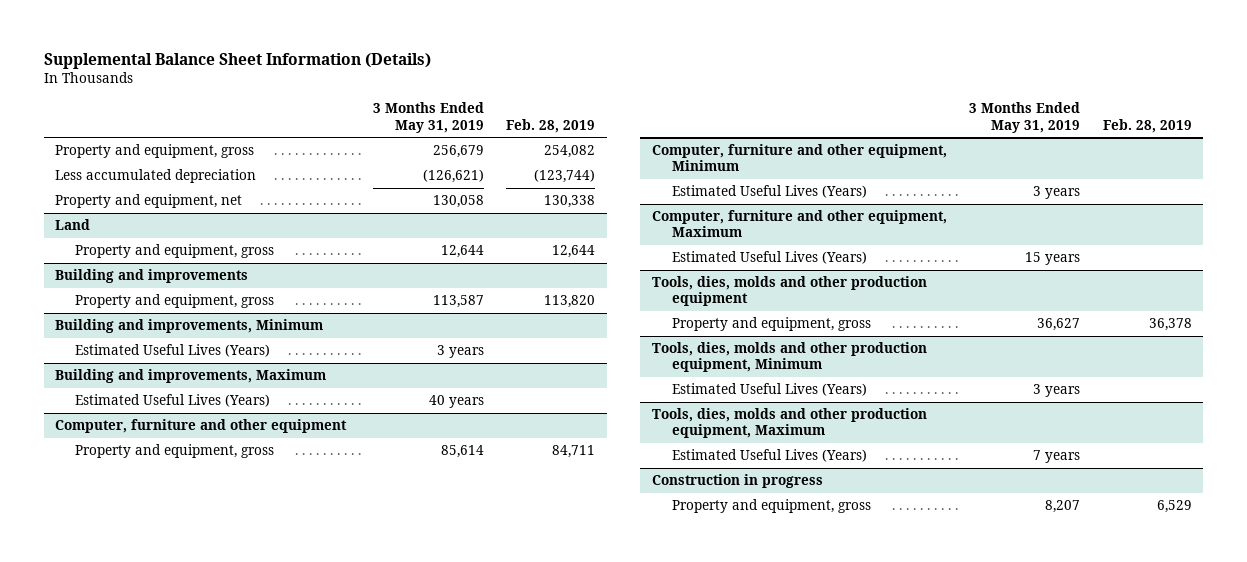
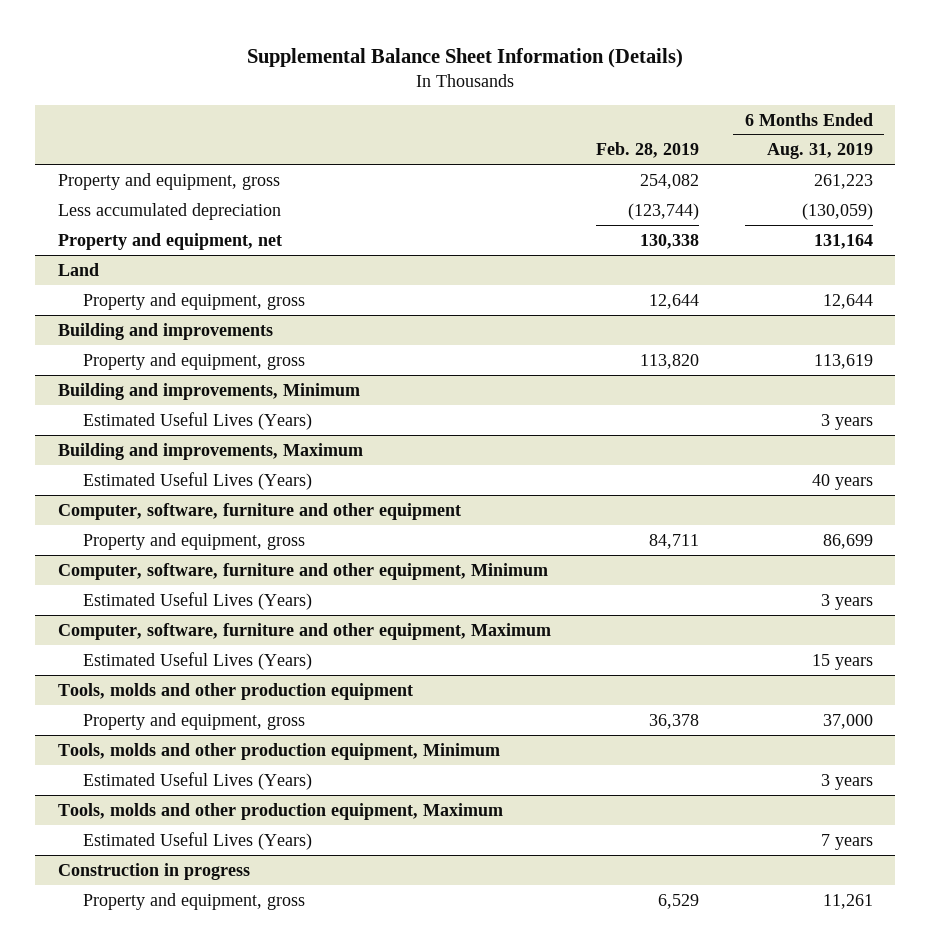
- | 3 Months Ended May 31, 2019 | Feb. 28, 2019
+ | Feb. 28, 2019 | 6 Months Ended Aug. 31, 2019
- Computer, furniture and other equipment
+ Computer, software, furniture and other equipment
- Computer, furniture and other equipment, Minimum
+ Computer, software, furniture and other equipment, Minimum
- Computer, furniture and other equipment, Maximum
+ Computer, software, furniture and other equipment, Maximum
- Tools, dies, molds and other production equipment
+ Tools, molds and other production equipment
- Tools, dies, molds and other production equipment, Minimum
+ Tools, molds and other production equipment, Minimum
- Tools, dies, molds and other production equipment, Maximum
+ Tools, molds and other production equipment, Maximum

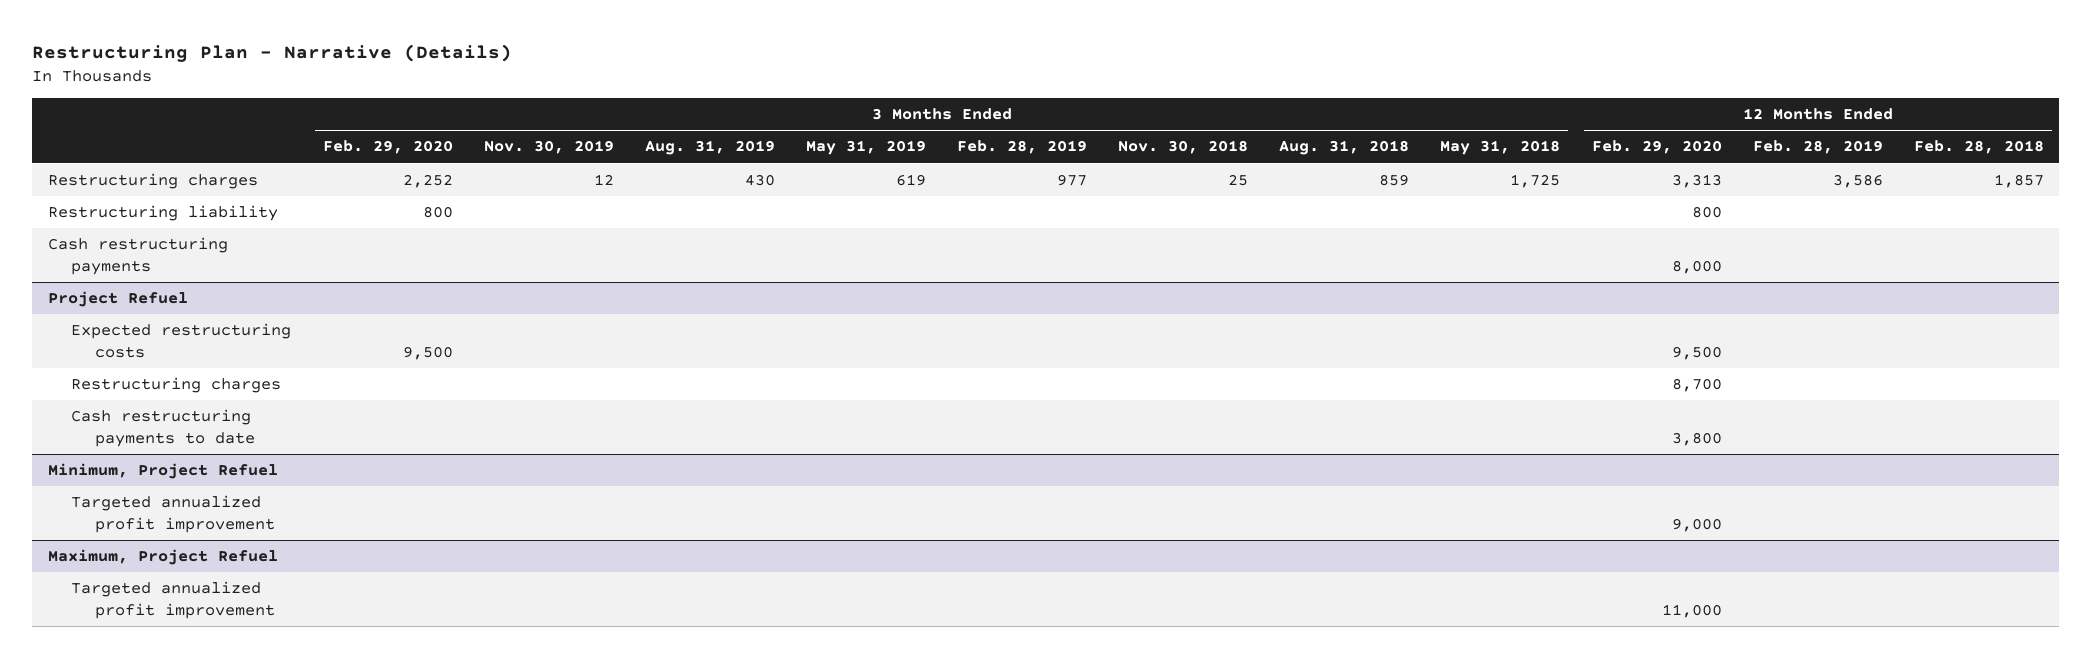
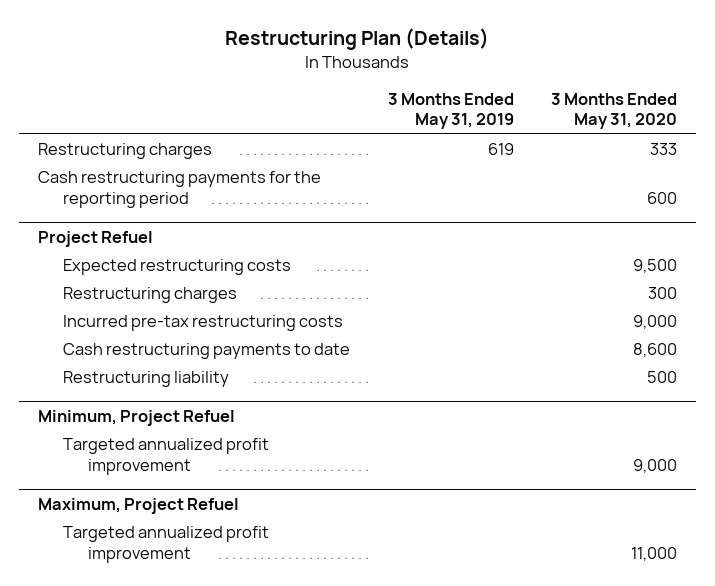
- Restructuring Plan - Narrative (Details)
+ Restructuring Plan (Details)
- | 3 Months Ended Feb. 29, 2020 | 3 Months Ended Nov. 30, 2019 | 3 Months Ended Aug. 31, 2019 | 3 Months Ended May 31, 2019 | 3 Months Ended Feb. 28, 2019 | 3 Months Ended Nov. 30, 2018 | 3 Months Ended Aug. 31, 2018 | 3 Months Ended May 31, 2018 | 12 Months Ended Feb. 29, 2020 | 12 Months Ended Feb. 28, 2019 | 12 Months Ended Feb. 28, 2018
+ | 3 Months Ended May 31, 2019 | 3 Months Ended May 31, 2020
- Restructuring liability | 800 | | | | | | | | 800 | |
- Cash restructuring payments | | | | | | | | | 8,000 | |
+ Cash restructuring payments for the reporting period | | 600
@ Project Refuel
+ Incurred pre-tax restructuring costs | | 9,000
+ Restructuring liability | | 500

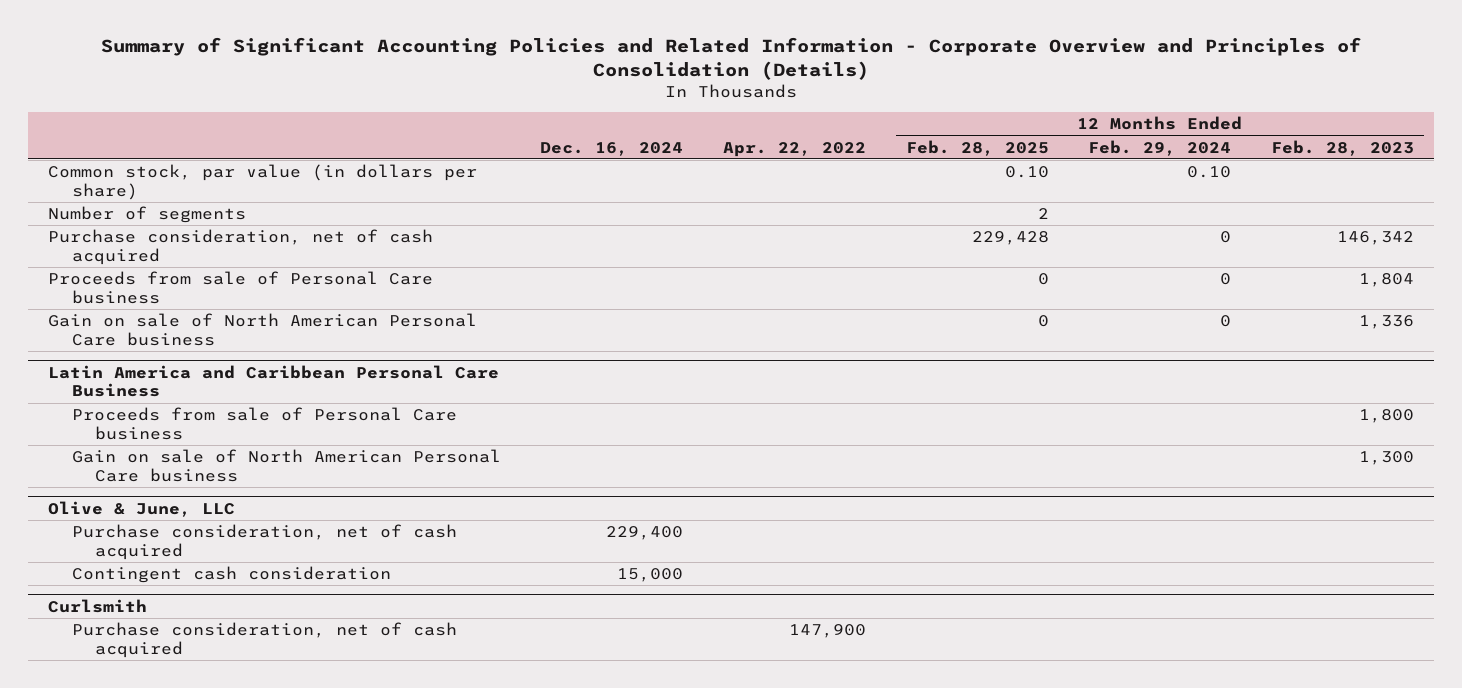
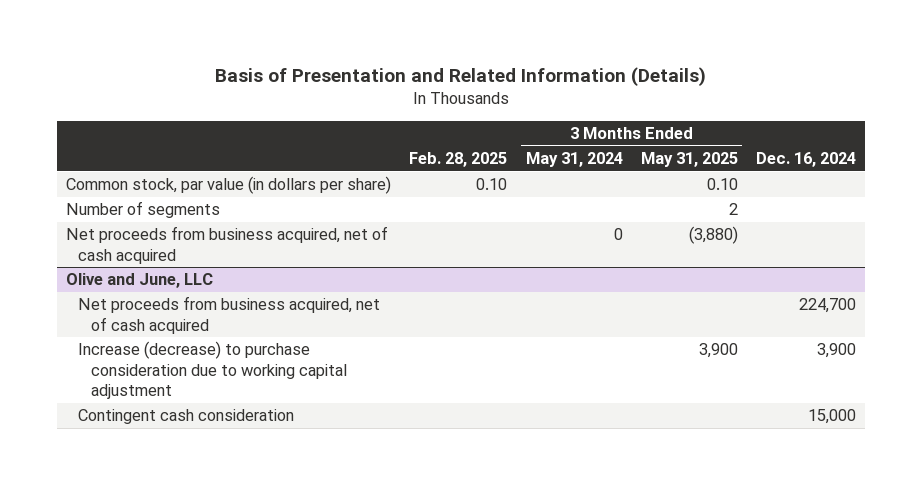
- Summary of Significant Accounting Policies and Related Information - Corporate Overview and Principles of Consolidation (Details)
+ Basis of Presentation and Related Information (Details)
- | Dec. 16, 2024 | Apr. 22, 2022 | 12 Months Ended Feb. 28, 2025 | 12 Months Ended Feb. 29, 2024 | 12 Months Ended Feb. 28, 2023
+ | Feb. 28, 2025 | 3 Months Ended May 31, 2024 | 3 Months Ended May 31, 2025 | Dec. 16, 2024
- Purchase consideration, net of cash acquired | | | 229,428 | 0 | 146,342
- Proceeds from sale of Personal Care business | | | 0 | 0 | 1,804
- Gain on sale of North American Personal Care business | | | 0 | 0 | 1,336
- Latin America and Caribbean Personal Care Business
- Proceeds from sale of Personal Care business | | | | | 1,800
- Gain on sale of North American Personal Care business | | | | | 1,300
- Olive & June, LLC
- Purchase consideration, net of cash acquired | 229,400 | | | |
+ Net proceeds from business acquired, net of cash acquired | | 0 | (3,880) |
+ Olive and June, LLC
+ Net proceeds from business acquired, net of cash acquired | | | | 224,700
+ Increase (decrease) to purchase consideration due to working capital adjustment | | | 3,900 | 3,900
- Curlsmith
- Purchase consideration, net of cash acquired | | 147,900 | | |

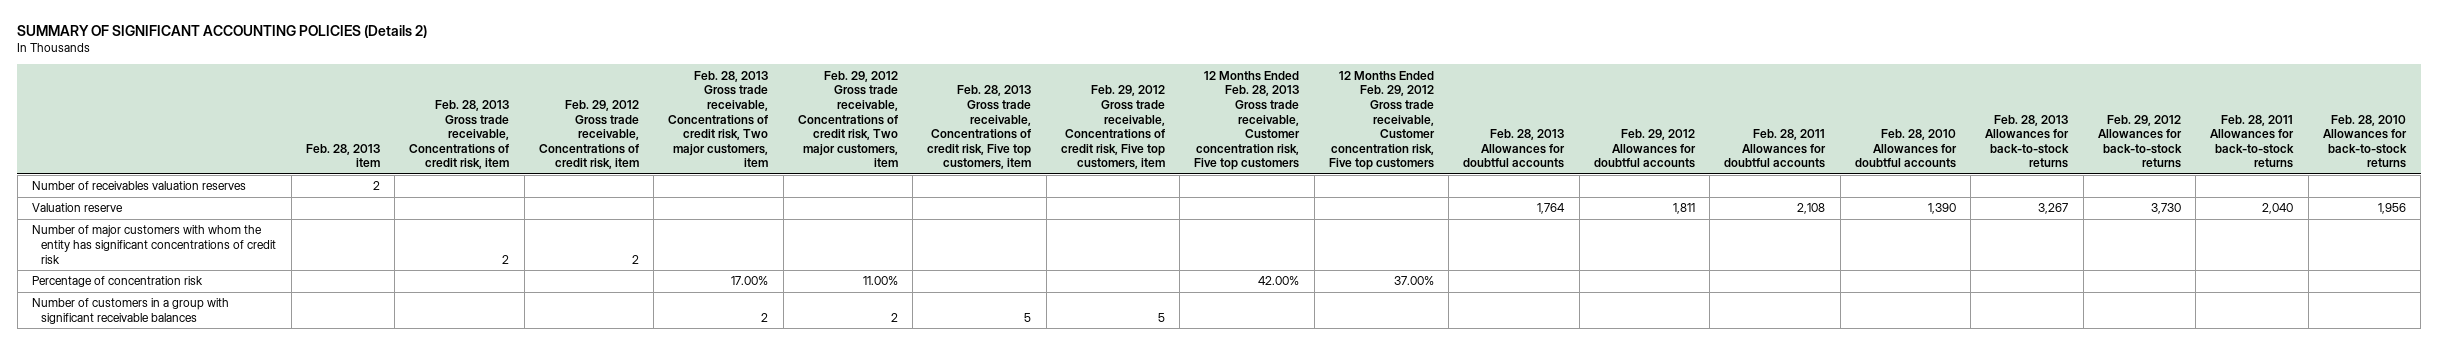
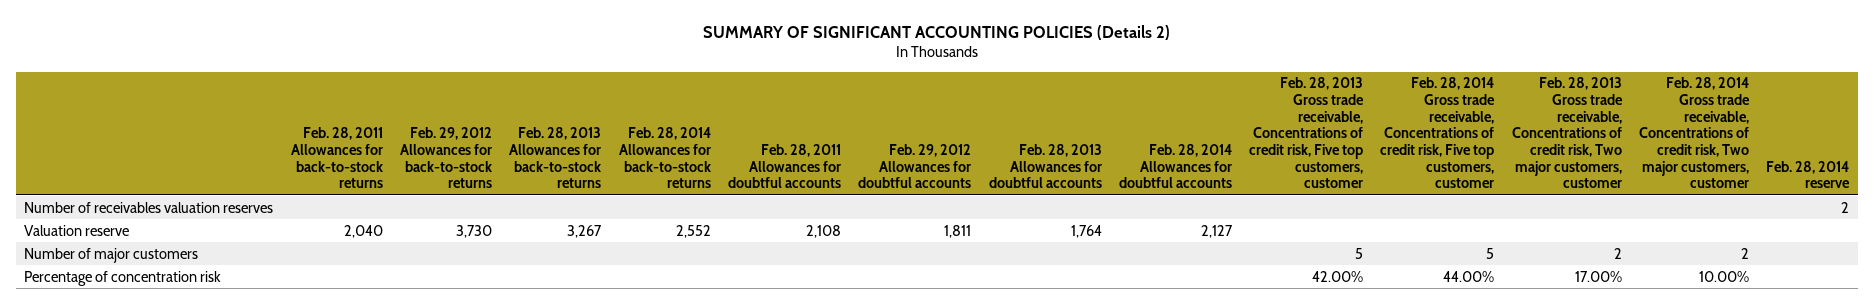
- | Feb. 28, 2013 item | Feb. 28, 2013 Gross trade receivable, Concentrations of credit risk, item | Feb. 29, 2012 Gross trade receivable, Concentrations of credit risk, item | Feb. 28, 2013 Gross trade receivable, Concentrations of credit risk, Two major customers, item | Feb. 29, 2012 Gross trade receivable, Concentrations of credit risk, Two major customers, item | Feb. 28, 2013 Gross trade receivable, Concentrations of credit risk, Five top customers, item | Feb. 29, 2012 Gross trade receivable, Concentrations of credit risk, Five top customers, item | 12 Months Ended Feb. 28, 2013 Gross trade receivable, Customer concentration risk, Five top customers | 12 Months Ended Feb. 29, 2012 Gross trade receivable, Customer concentration risk, Five top customers | Feb. 28, 2013 Allowances for doubtful accounts | Feb. 29, 2012 Allowances for doubtful accounts | Feb. 28, 2011 Allowances for doubtful accounts | Feb. 28, 2010 Allowances for doubtful accounts | Feb. 28, 2013 Allowances for back-to-stock returns | Feb. 29, 2012 Allowances for back-to-stock returns | Feb. 28, 2011 Allowances for back-to-stock returns | Feb. 28, 2010 Allowances for back-to-stock returns
+ | Feb. 28, 2011 Allowances for back-to-stock returns | Feb. 29, 2012 Allowances for back-to-stock returns | Feb. 28, 2013 Allowances for back-to-stock returns | Feb. 28, 2014 Allowances for back-to-stock returns | Feb. 28, 2011 Allowances for doubtful accounts | Feb. 29, 2012 Allowances for doubtful accounts | Feb. 28, 2013 Allowances for doubtful accounts | Feb. 28, 2014 Allowances for doubtful accounts | Feb. 28, 2013 Gross trade receivable, Concentrations of credit risk, Five top customers, customer | Feb. 28, 2014 Gross trade receivable, Concentrations of credit risk, Five top customers, customer | Feb. 28, 2013 Gross trade receivable, Concentrations of credit risk, Two major customers, customer | Feb. 28, 2014 Gross trade receivable, Concentrations of credit risk, Two major customers, customer | Feb. 28, 2014 reserve
- Number of major customers with whom the entity has significant concentrations of credit risk | | 2 | 2 | | | | | | | | | | | | | |
+ Number of major customers | | | | | | | | | 5 | 5 | 2 | 2 |
- Number of customers in a group with significant receivable balances | | | | 2 | 2 | 5 | 5 | | | | | | | | | |

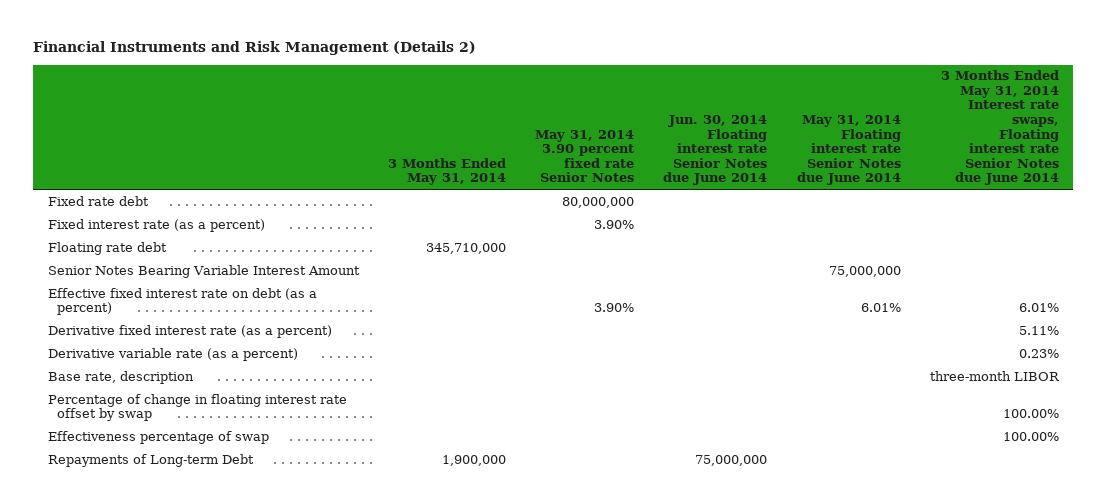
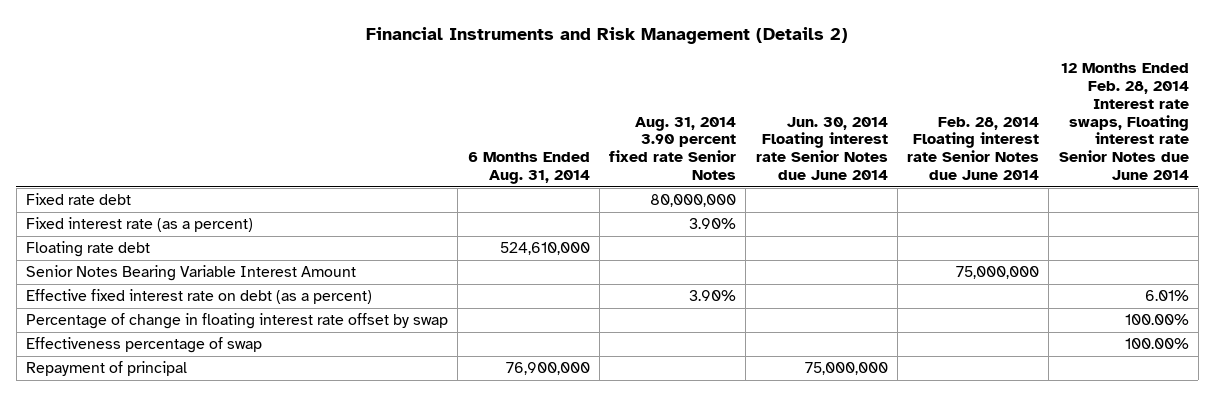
- | 3 Months Ended May 31, 2014 | May 31, 2014 3.90 percent fixed rate Senior Notes | Jun. 30, 2014 Floating interest rate Senior Notes due June 2014 | May 31, 2014 Floating interest rate Senior Notes due June 2014 | 3 Months Ended May 31, 2014 Interest rate swaps, Floating interest rate Senior Notes due June 2014
+ | 6 Months Ended Aug. 31, 2014 | Aug. 31, 2014 3.90 percent fixed rate Senior Notes | Jun. 30, 2014 Floating interest rate Senior Notes due June 2014 | Feb. 28, 2014 Floating interest rate Senior Notes due June 2014 | 12 Months Ended Feb. 28, 2014 Interest rate swaps, Floating interest rate Senior Notes due June 2014
- Derivative fixed interest rate (as a percent) | | | | | 5.11%
- Derivative variable rate (as a percent) | | | | | 0.23%
- Base rate, description | | | | | three-month LIBOR
- Repayments of Long-term Debt | 1,900,000 | | 75,000,000 | |
+ Repayment of principal | 76,900,000 | | 75,000,000 | |

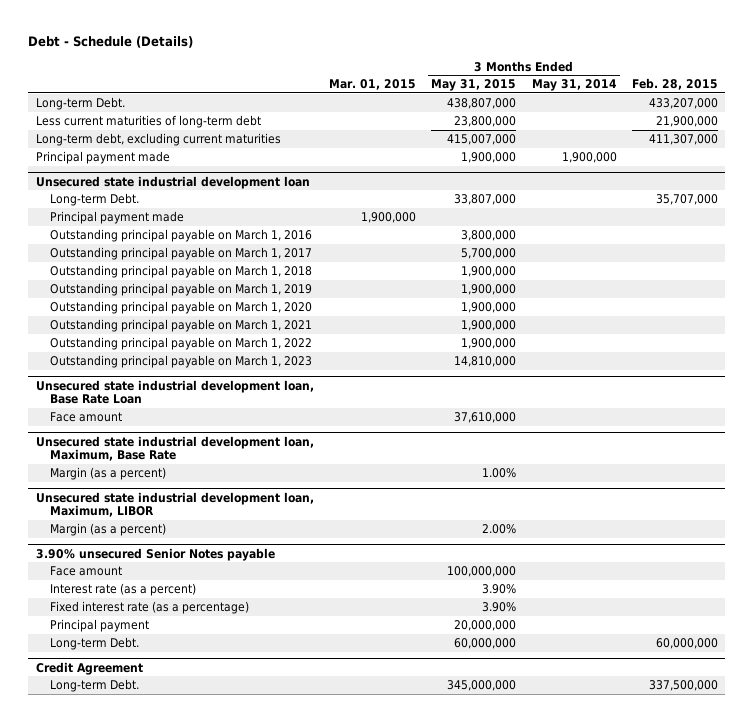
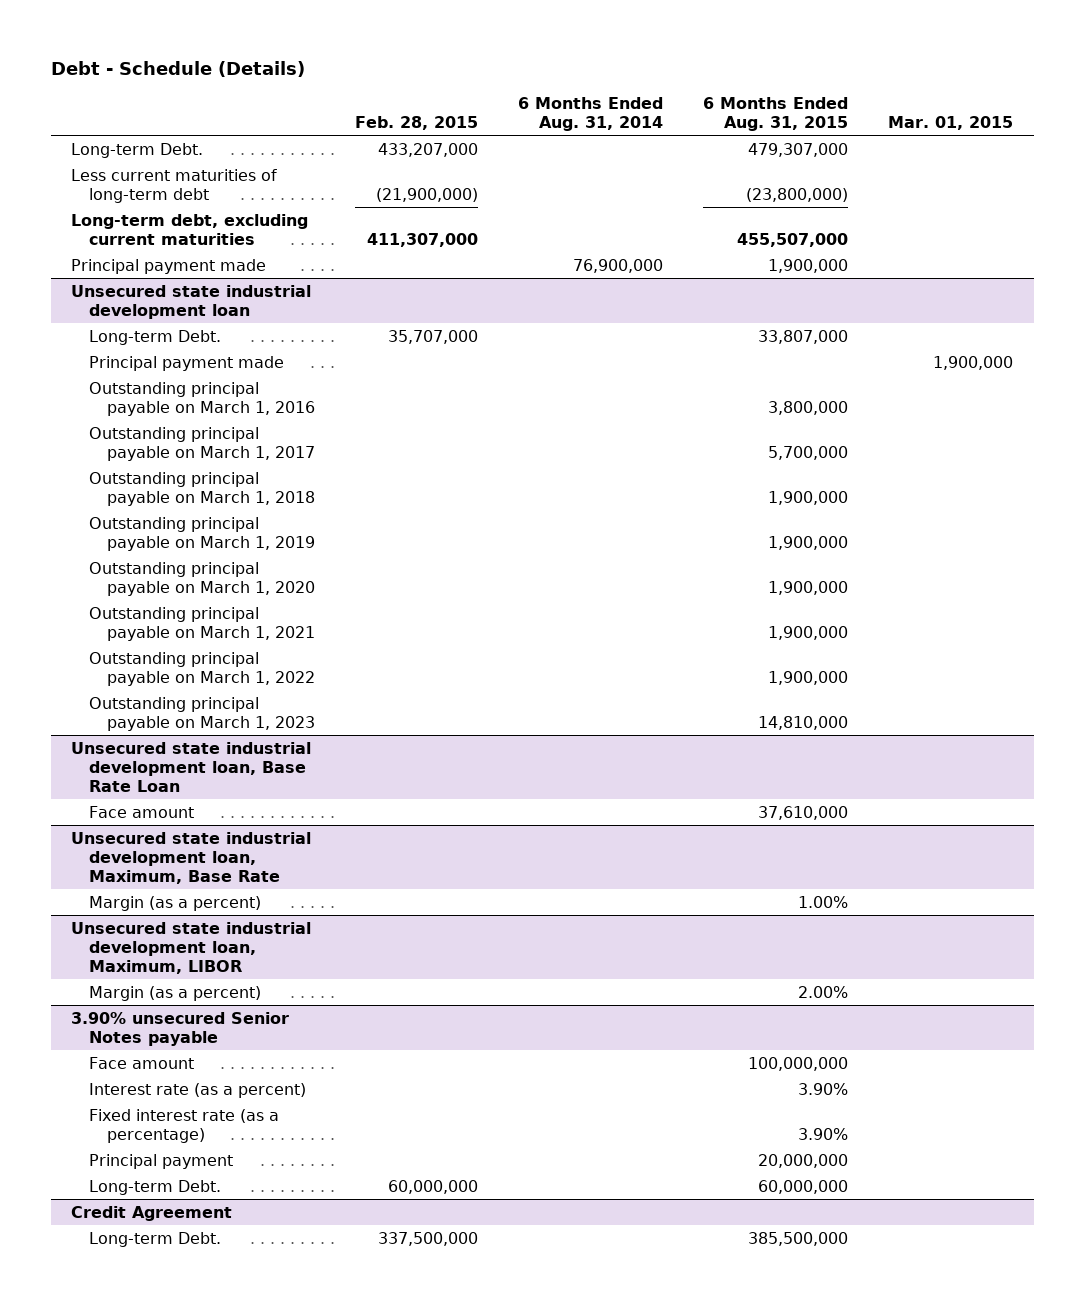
- | Mar. 01, 2015 | 3 Months Ended May 31, 2015 | 3 Months Ended May 31, 2014 | Feb. 28, 2015
+ | Feb. 28, 2015 | 6 Months Ended Aug. 31, 2014 | 6 Months Ended Aug. 31, 2015 | Mar. 01, 2015
- Less current maturities of long-term debt | | 23,800,000 | | 21,900,000
+ Less current maturities of long-term debt | (21,900,000) | | (23,800,000) |

